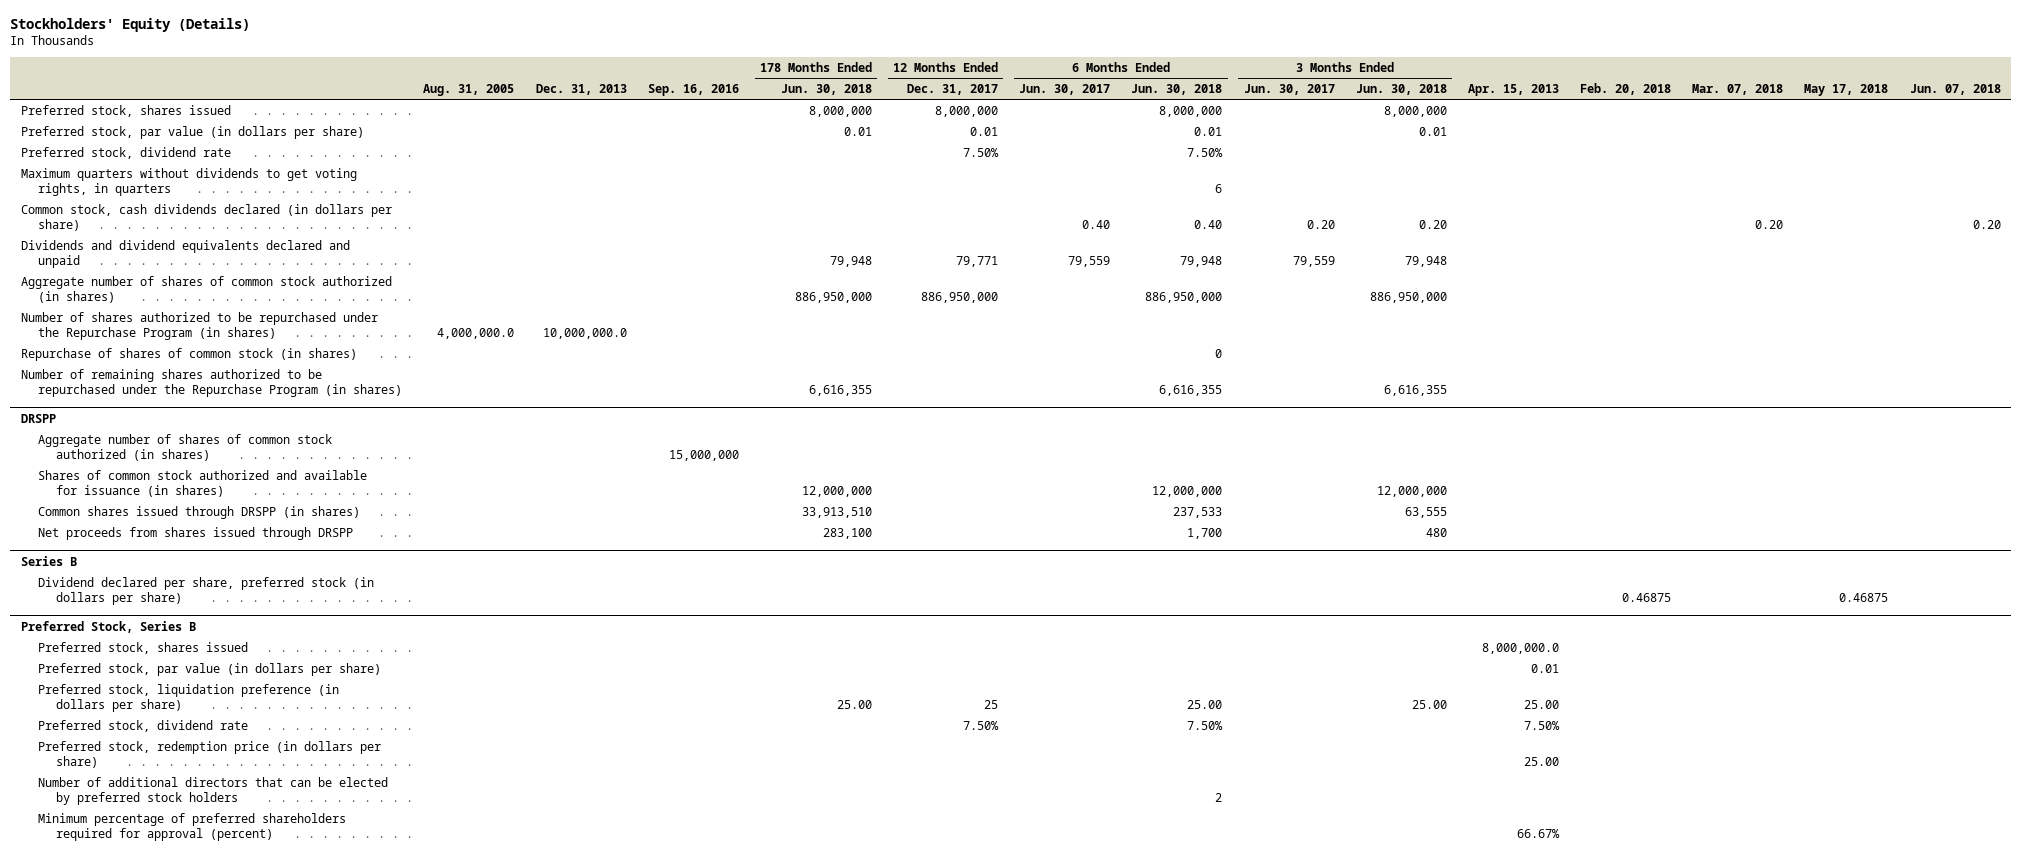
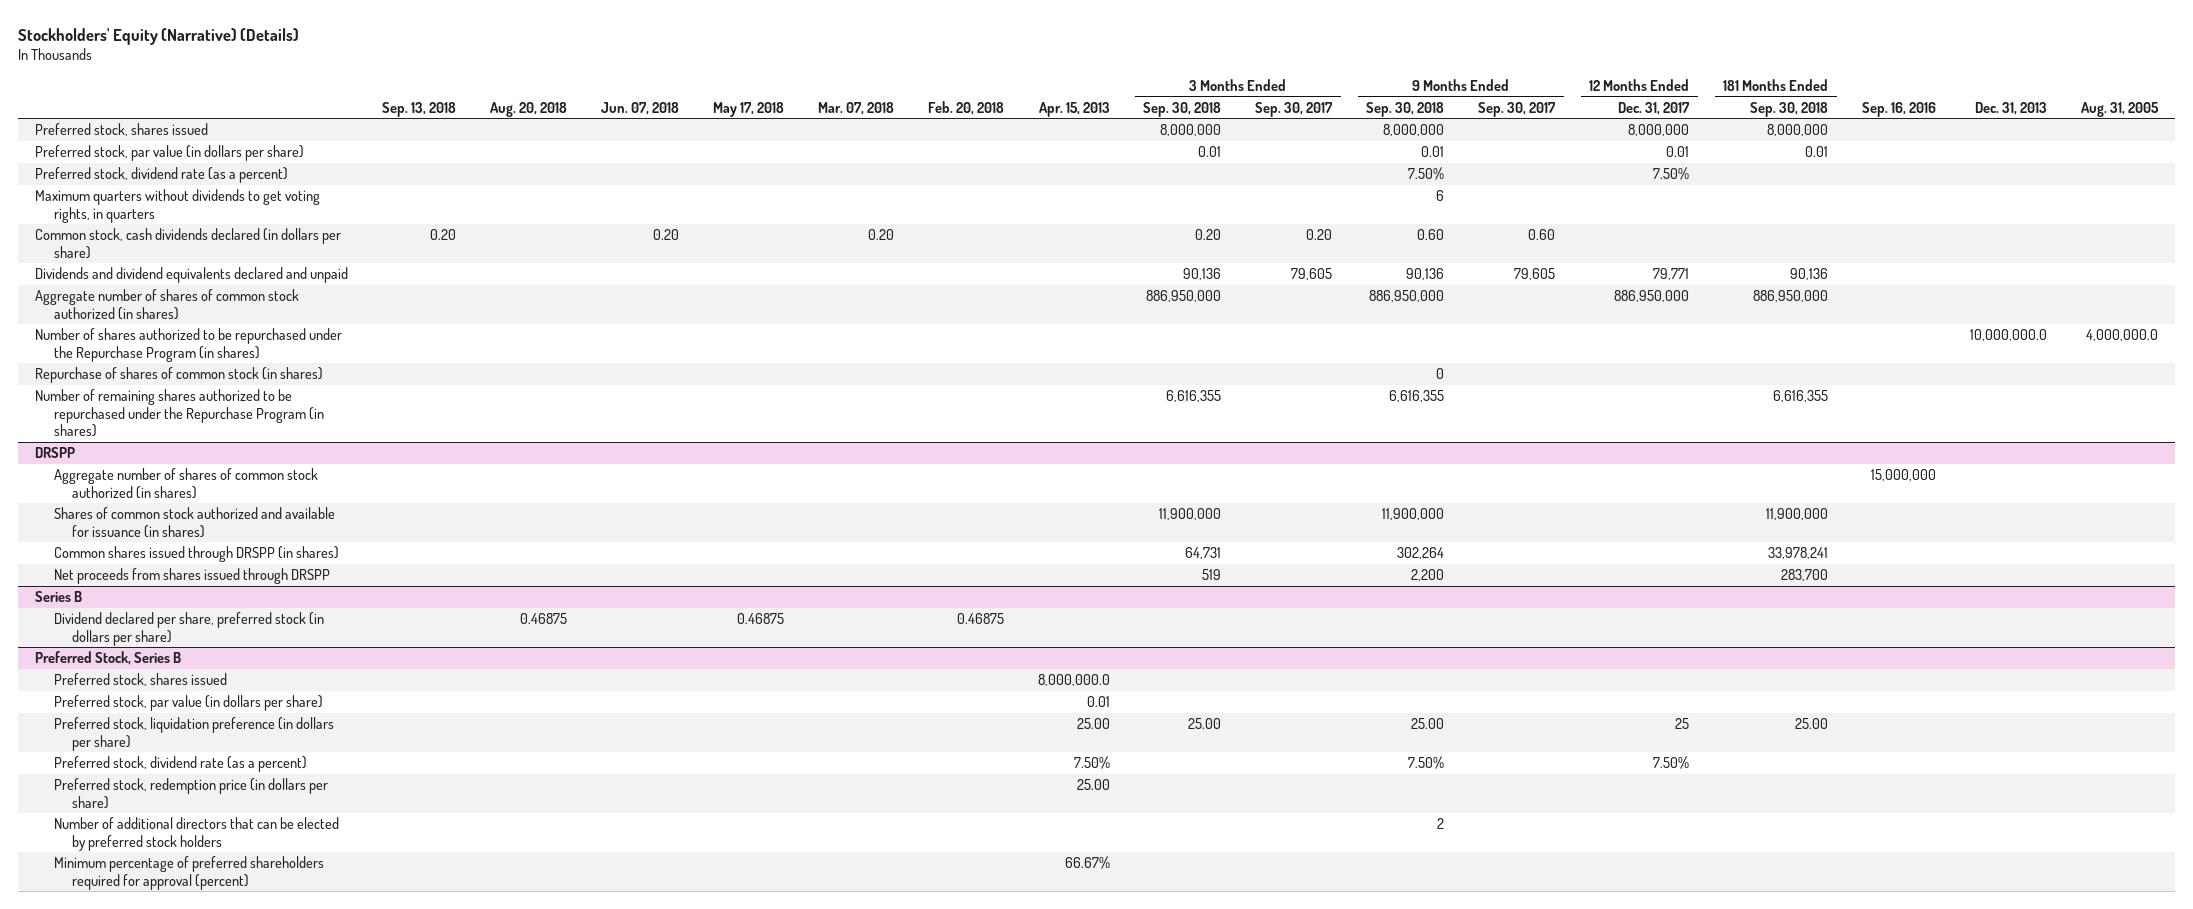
- Stockholders' Equity (Details)
+ Stockholders' Equity (Narrative) (Details)
- | Aug. 31, 2005 | Dec. 31, 2013 | Sep. 16, 2016 | 178 Months Ended Jun. 30, 2018 | 12 Months Ended Dec. 31, 2017 | 6 Months Ended Jun. 30, 2017 | 6 Months Ended Jun. 30, 2018 | 3 Months Ended Jun. 30, 2017 | 3 Months Ended Jun. 30, 2018 | Apr. 15, 2013 | Feb. 20, 2018 | Mar. 07, 2018 | May 17, 2018 | Jun. 07, 2018
+ | Sep. 13, 2018 | Aug. 20, 2018 | Jun. 07, 2018 | May 17, 2018 | Mar. 07, 2018 | Feb. 20, 2018 | Apr. 15, 2013 | 3 Months Ended Sep. 30, 2018 | 3 Months Ended Sep. 30, 2017 | 9 Months Ended Sep. 30, 2018 | 9 Months Ended Sep. 30, 2017 | 12 Months Ended Dec. 31, 2017 | 181 Months Ended Sep. 30, 2018 | Sep. 16, 2016 | Dec. 31, 2013 | Aug. 31, 2005
- Preferred stock, dividend rate | | | | | 7.50% | | 7.50% | | | | | | |
+ Preferred stock, dividend rate (as a percent) | | | | | | | | | | 7.50% | | 7.50% | | | |
@ Preferred Stock, Series B
- Preferred stock, dividend rate | | | | | 7.50% | | 7.50% | | | 7.50% | | | |
+ Preferred stock, dividend rate (as a percent) | | | | | | | 7.50% | | | 7.50% | | 7.50% | | | |

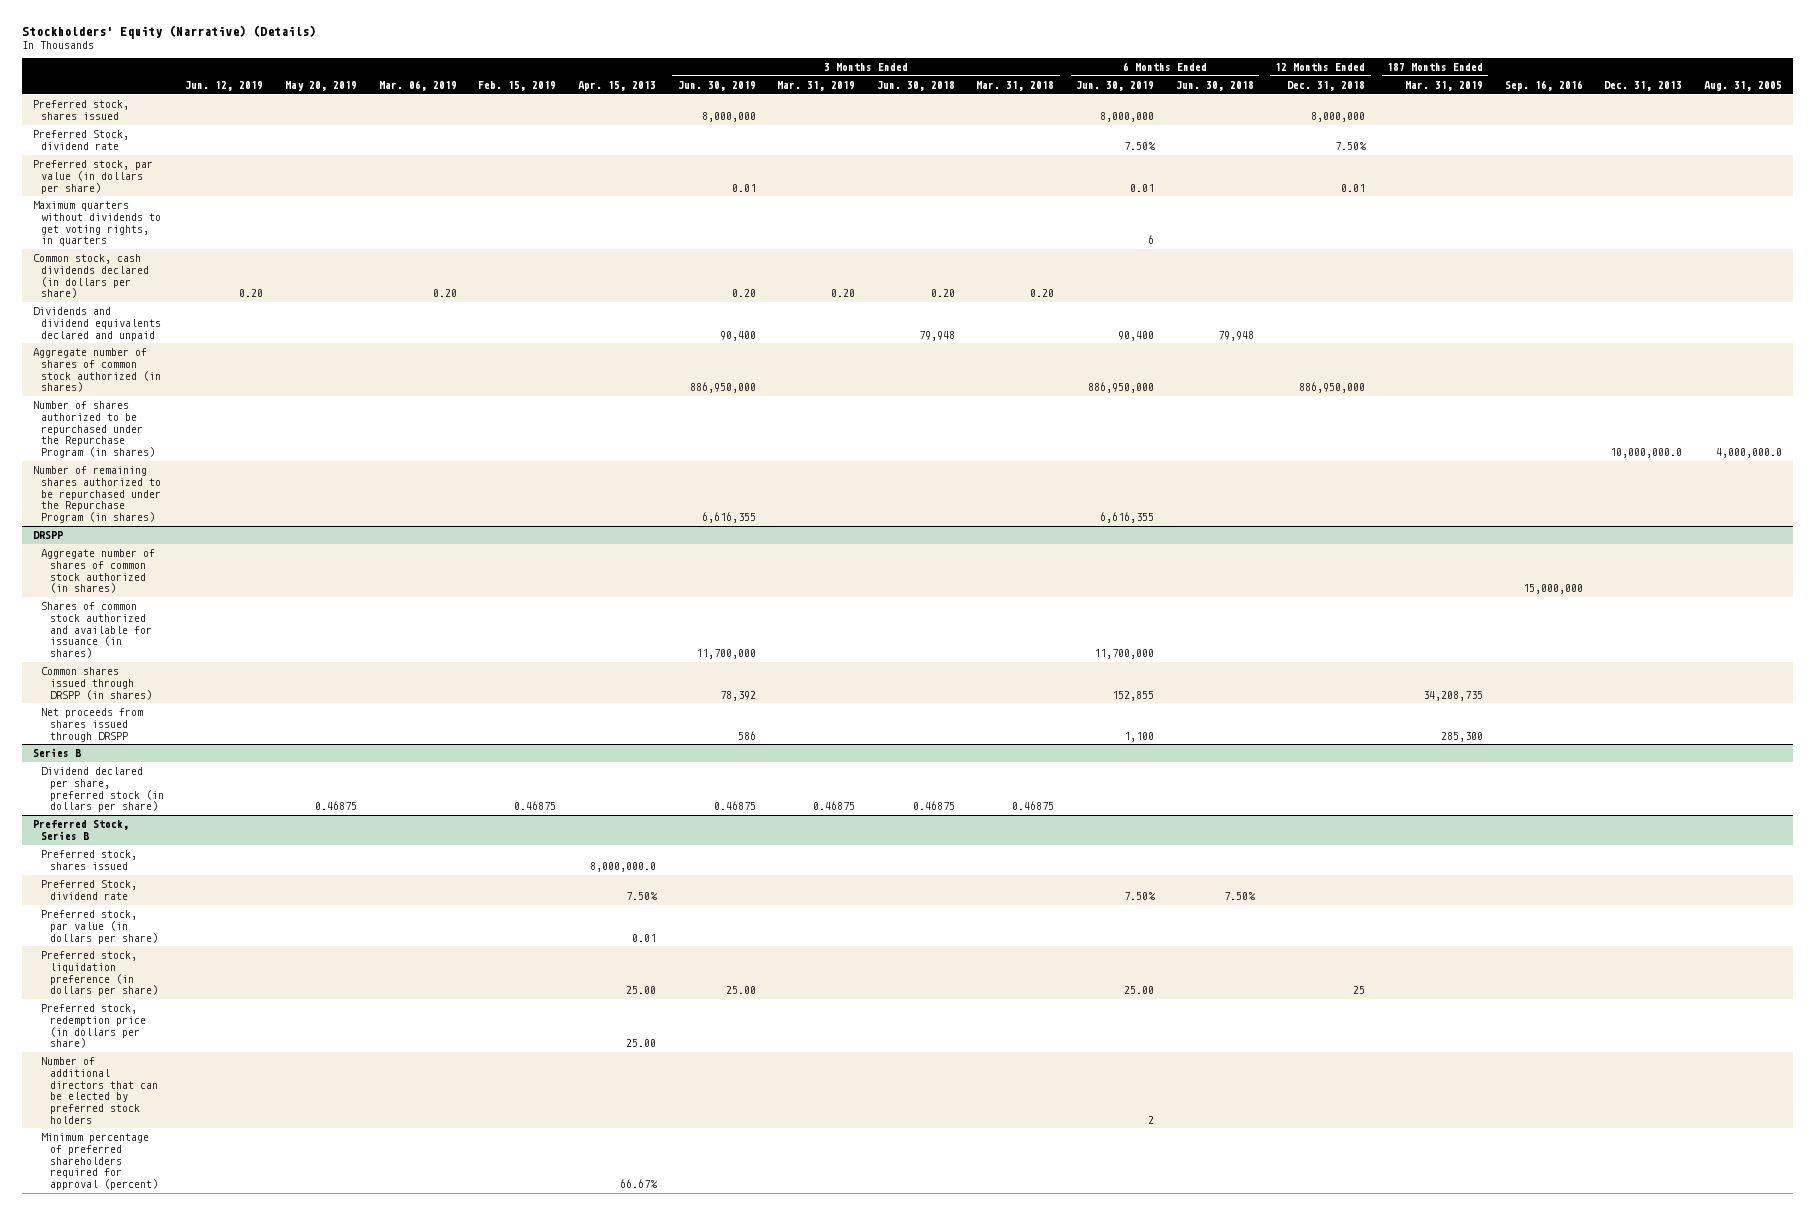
- | Sep. 13, 2018 | Aug. 20, 2018 | Jun. 07, 2018 | May 17, 2018 | Mar. 07, 2018 | Feb. 20, 2018 | Apr. 15, 2013 | 3 Months Ended Sep. 30, 2018 | 3 Months Ended Sep. 30, 2017 | 9 Months Ended Sep. 30, 2018 | 9 Months Ended Sep. 30, 2017 | 12 Months Ended Dec. 31, 2017 | 181 Months Ended Sep. 30, 2018 | Sep. 16, 2016 | Dec. 31, 2013 | Aug. 31, 2005
+ | Jun. 12, 2019 | May 20, 2019 | Mar. 06, 2019 | Feb. 15, 2019 | Apr. 15, 2013 | 3 Months Ended Jun. 30, 2019 | 3 Months Ended Mar. 31, 2019 | 3 Months Ended Jun. 30, 2018 | 3 Months Ended Mar. 31, 2018 | 6 Months Ended Jun. 30, 2019 | 6 Months Ended Jun. 30, 2018 | 12 Months Ended Dec. 31, 2018 | 187 Months Ended Mar. 31, 2019 | Sep. 16, 2016 | Dec. 31, 2013 | Aug. 31, 2005
+ Preferred Stock, dividend rate | | | | | | | | | | 7.50% | | 7.50% | | | |
- Preferred stock, dividend rate (as a percent) | | | | | | | | | | 7.50% | | 7.50% | | | |
- Repurchase of shares of common stock (in shares) | | | | | | | | | | 0 | | | | | |
@ Preferred Stock, Series B
+ Preferred Stock, dividend rate | | | | | 7.50% | | | | | 7.50% | 7.50% | | | | |
- Preferred stock, dividend rate (as a percent) | | | | | | | 7.50% | | | 7.50% | | 7.50% | | | |

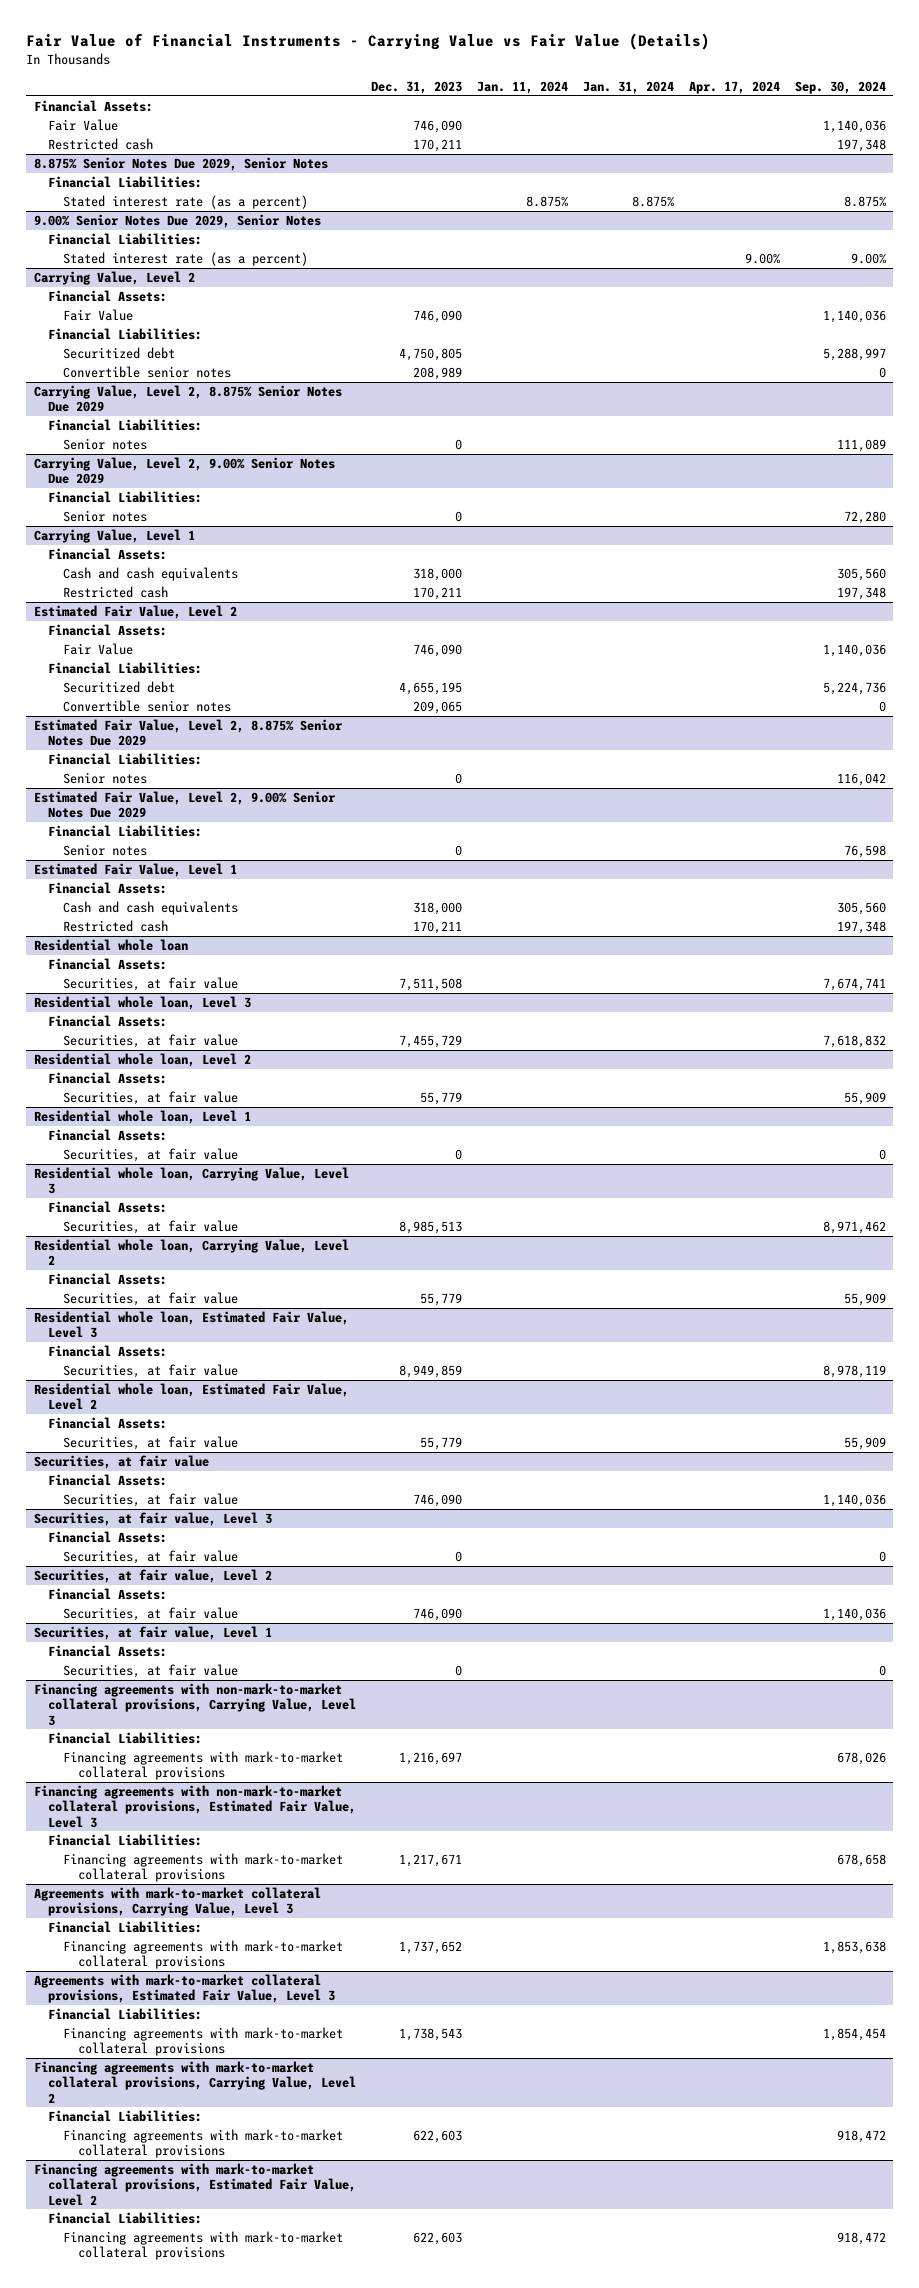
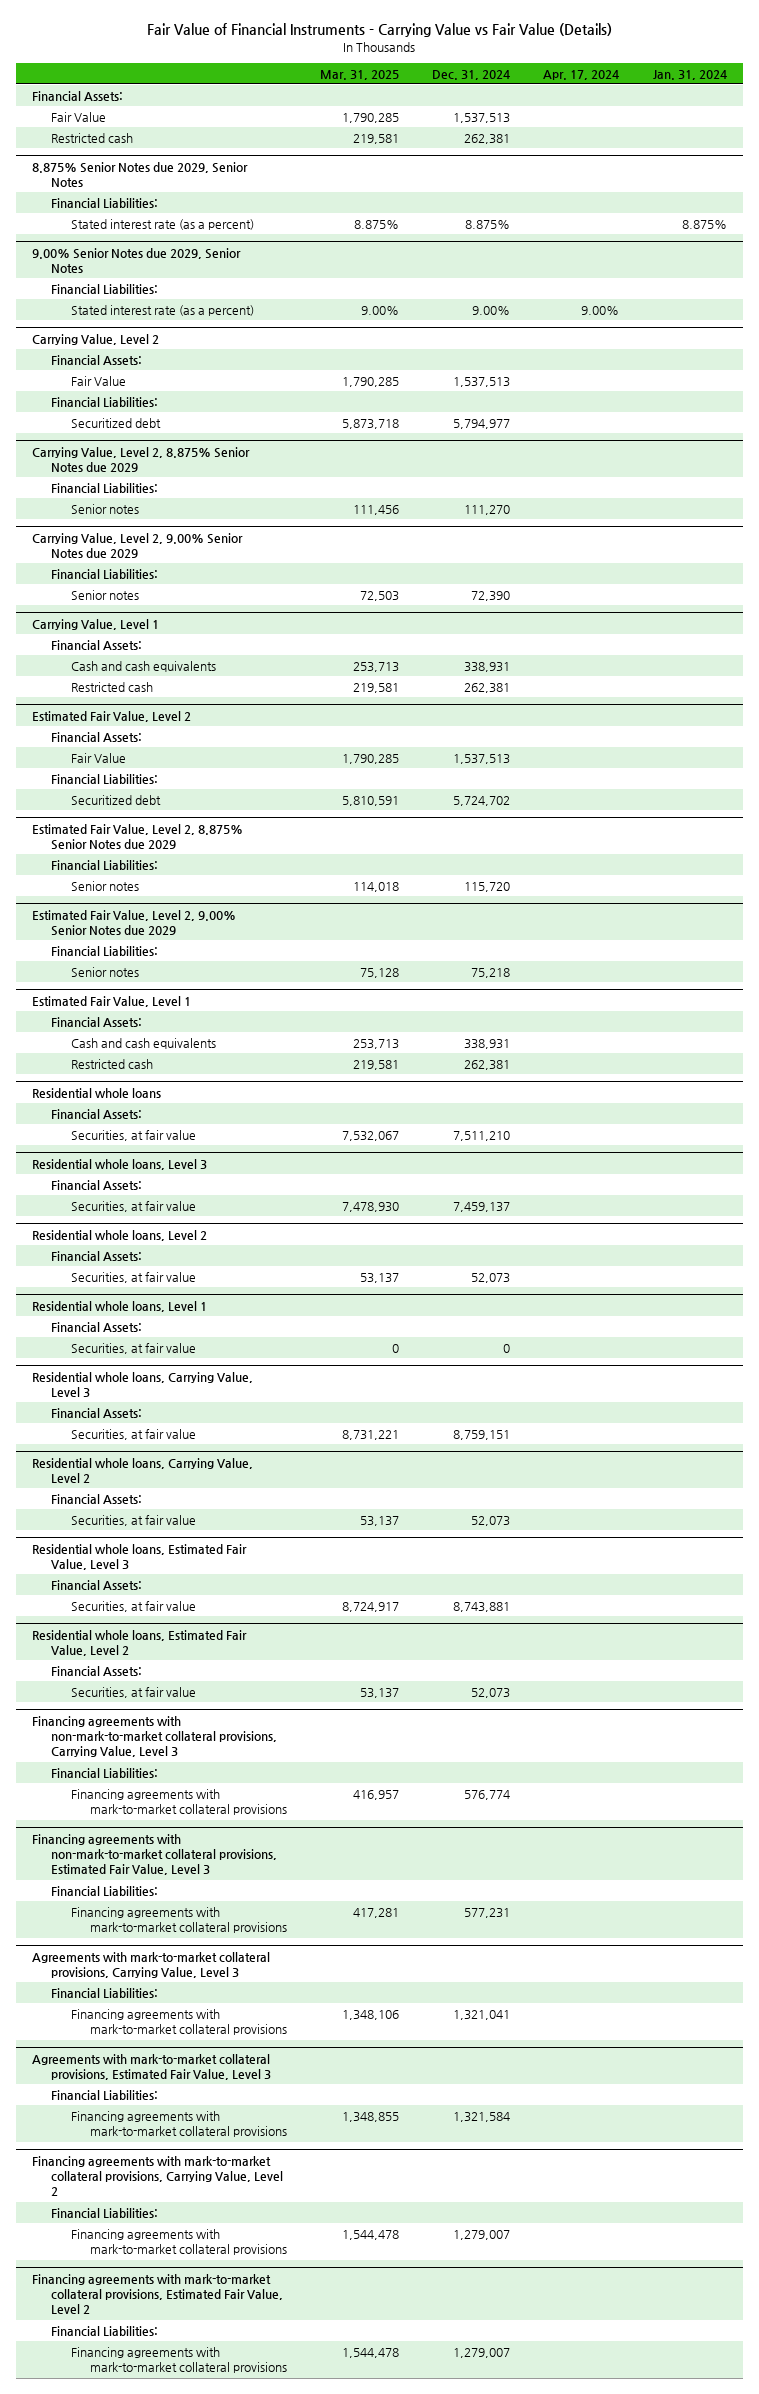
- | Dec. 31, 2023 | Jan. 11, 2024 | Jan. 31, 2024 | Apr. 17, 2024 | Sep. 30, 2024
+ | Mar. 31, 2025 | Dec. 31, 2024 | Apr. 17, 2024 | Jan. 31, 2024
- 8.875% Senior Notes Due 2029, Senior Notes
+ 8.875% Senior Notes due 2029, Senior Notes
- 9.00% Senior Notes Due 2029, Senior Notes
+ 9.00% Senior Notes due 2029, Senior Notes
@ Carrying Value, Level 2
- Convertible senior notes | 208,989 | | | | 0
- Carrying Value, Level 2, 8.875% Senior Notes Due 2029
+ Carrying Value, Level 2, 8.875% Senior Notes due 2029
- Carrying Value, Level 2, 9.00% Senior Notes Due 2029
+ Carrying Value, Level 2, 9.00% Senior Notes due 2029
@ Estimated Fair Value, Level 2
- Convertible senior notes | 209,065 | | | | 0
- Estimated Fair Value, Level 2, 8.875% Senior Notes Due 2029
+ Estimated Fair Value, Level 2, 8.875% Senior Notes due 2029
- Estimated Fair Value, Level 2, 9.00% Senior Notes Due 2029
+ Estimated Fair Value, Level 2, 9.00% Senior Notes due 2029
- Residential whole loan
+ Residential whole loans
- Residential whole loan, Level 3
+ Residential whole loans, Level 3
- Residential whole loan, Level 2
+ Residential whole loans, Level 2
- Residential whole loan, Level 1
+ Residential whole loans, Level 1
- Residential whole loan, Carrying Value, Level 3
+ Residential whole loans, Carrying Value, Level 3
- Residential whole loan, Carrying Value, Level 2
+ Residential whole loans, Carrying Value, Level 2
- Residential whole loan, Estimated Fair Value, Level 3
+ Residential whole loans, Estimated Fair Value, Level 3
- Residential whole loan, Estimated Fair Value, Level 2
+ Residential whole loans, Estimated Fair Value, Level 2
- Securities, at fair value
- Financial Assets:
- Securities, at fair value | 746,090 | | | | 1,140,036
- Securities, at fair value, Level 3
- Financial Assets:
- Securities, at fair value | 0 | | | | 0
- Securities, at fair value, Level 2
- Financial Assets:
- Securities, at fair value | 746,090 | | | | 1,140,036
- Securities, at fair value, Level 1
- Financial Assets:
- Securities, at fair value | 0 | | | | 0

